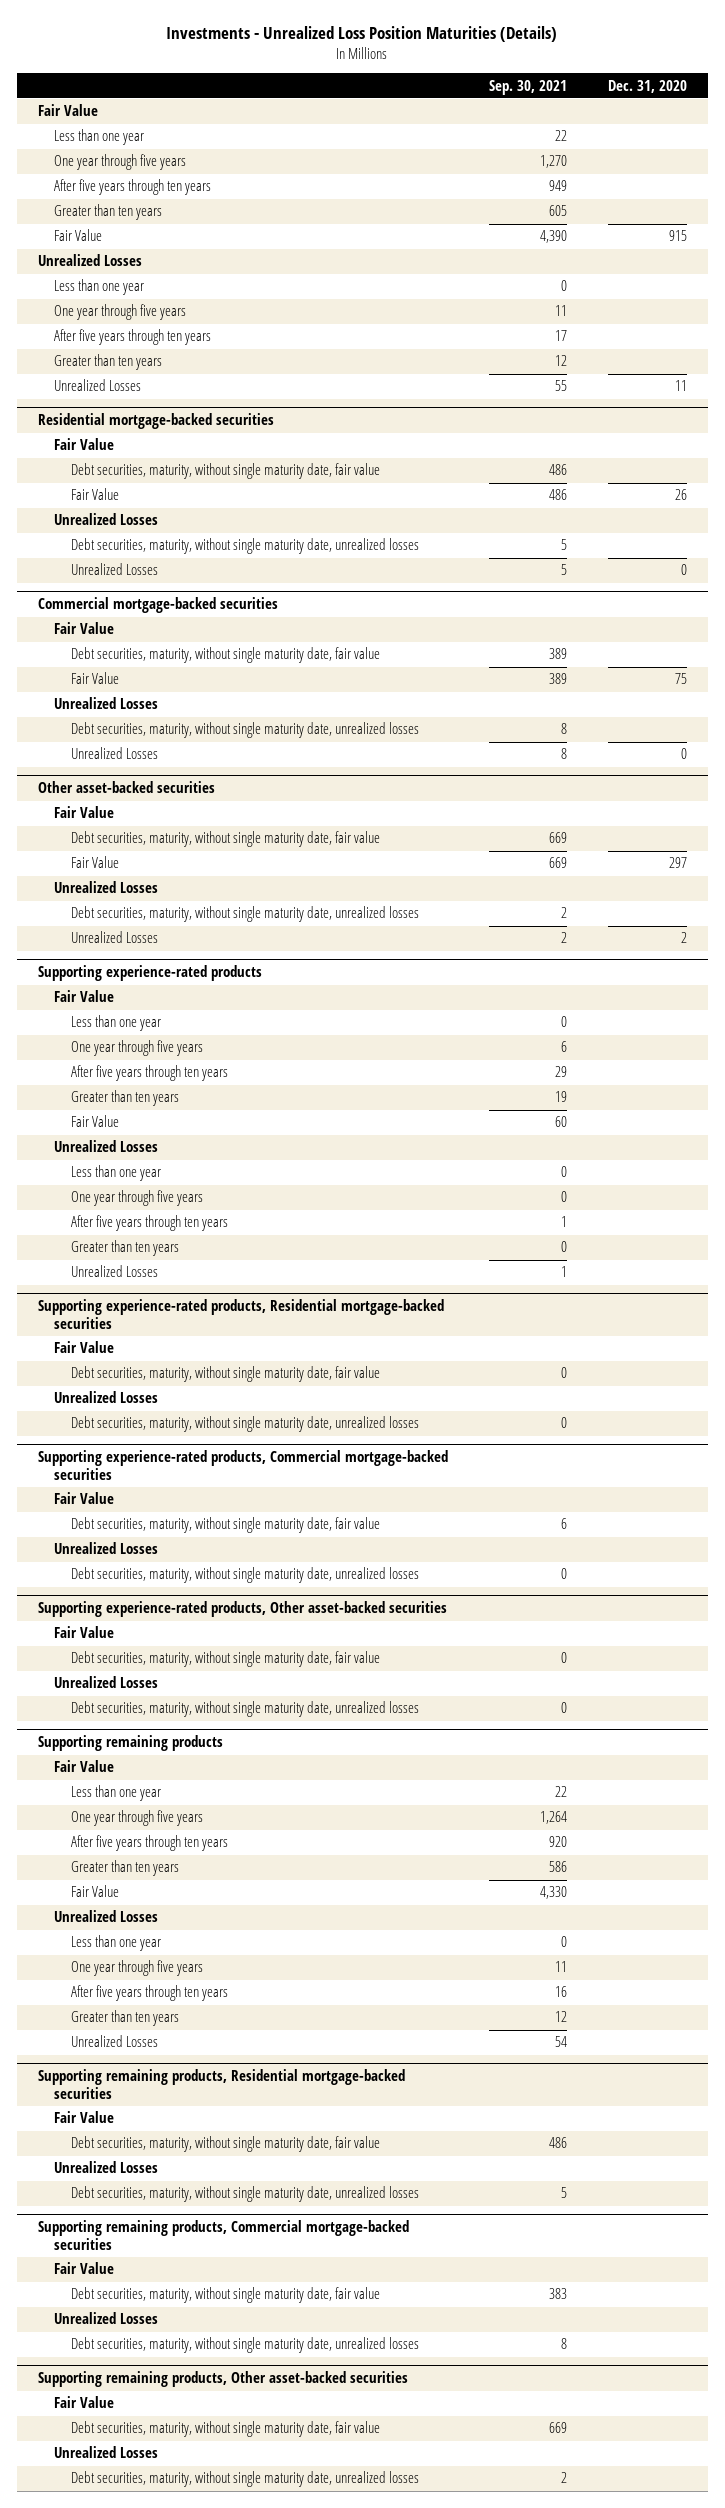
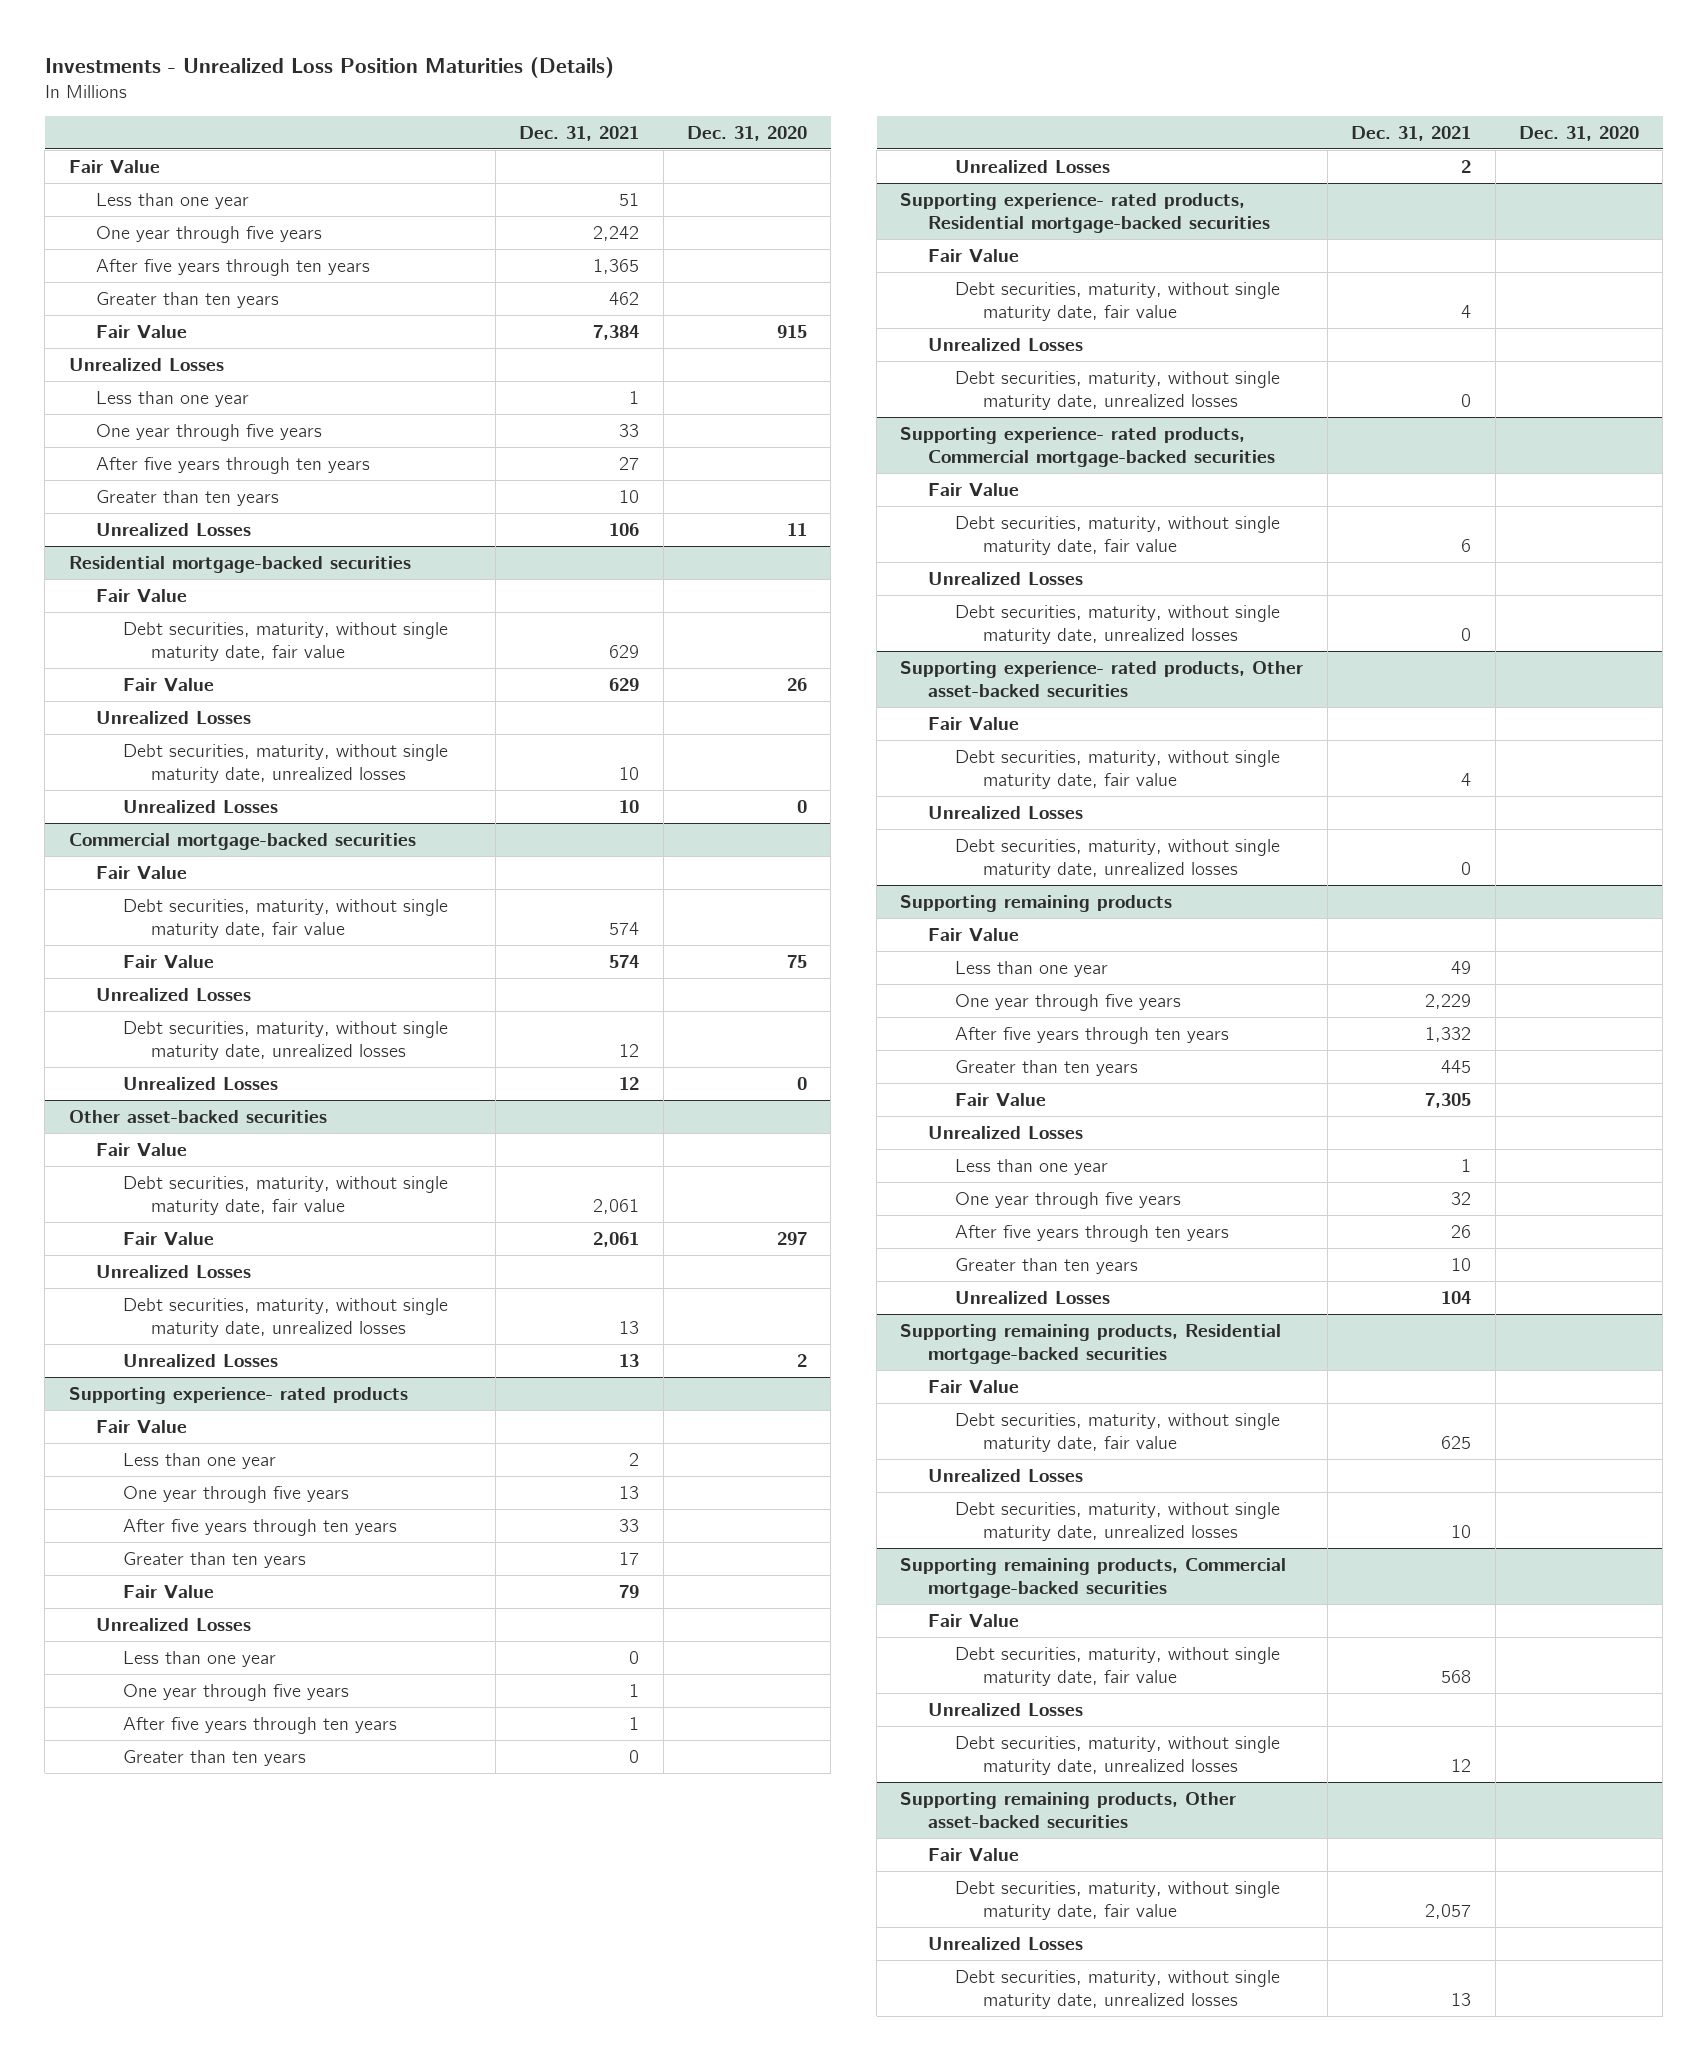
- | Sep. 30, 2021 | Dec. 31, 2020
+ | Dec. 31, 2021 | Dec. 31, 2020
- Supporting experience-rated products
+ Supporting experience- rated products
- Supporting experience-rated products, Residential mortgage-backed securities
+ Supporting experience- rated products, Residential mortgage-backed securities
- Supporting experience-rated products, Commercial mortgage-backed securities
+ Supporting experience- rated products, Commercial mortgage-backed securities
- Supporting experience-rated products, Other asset-backed securities
+ Supporting experience- rated products, Other asset-backed securities

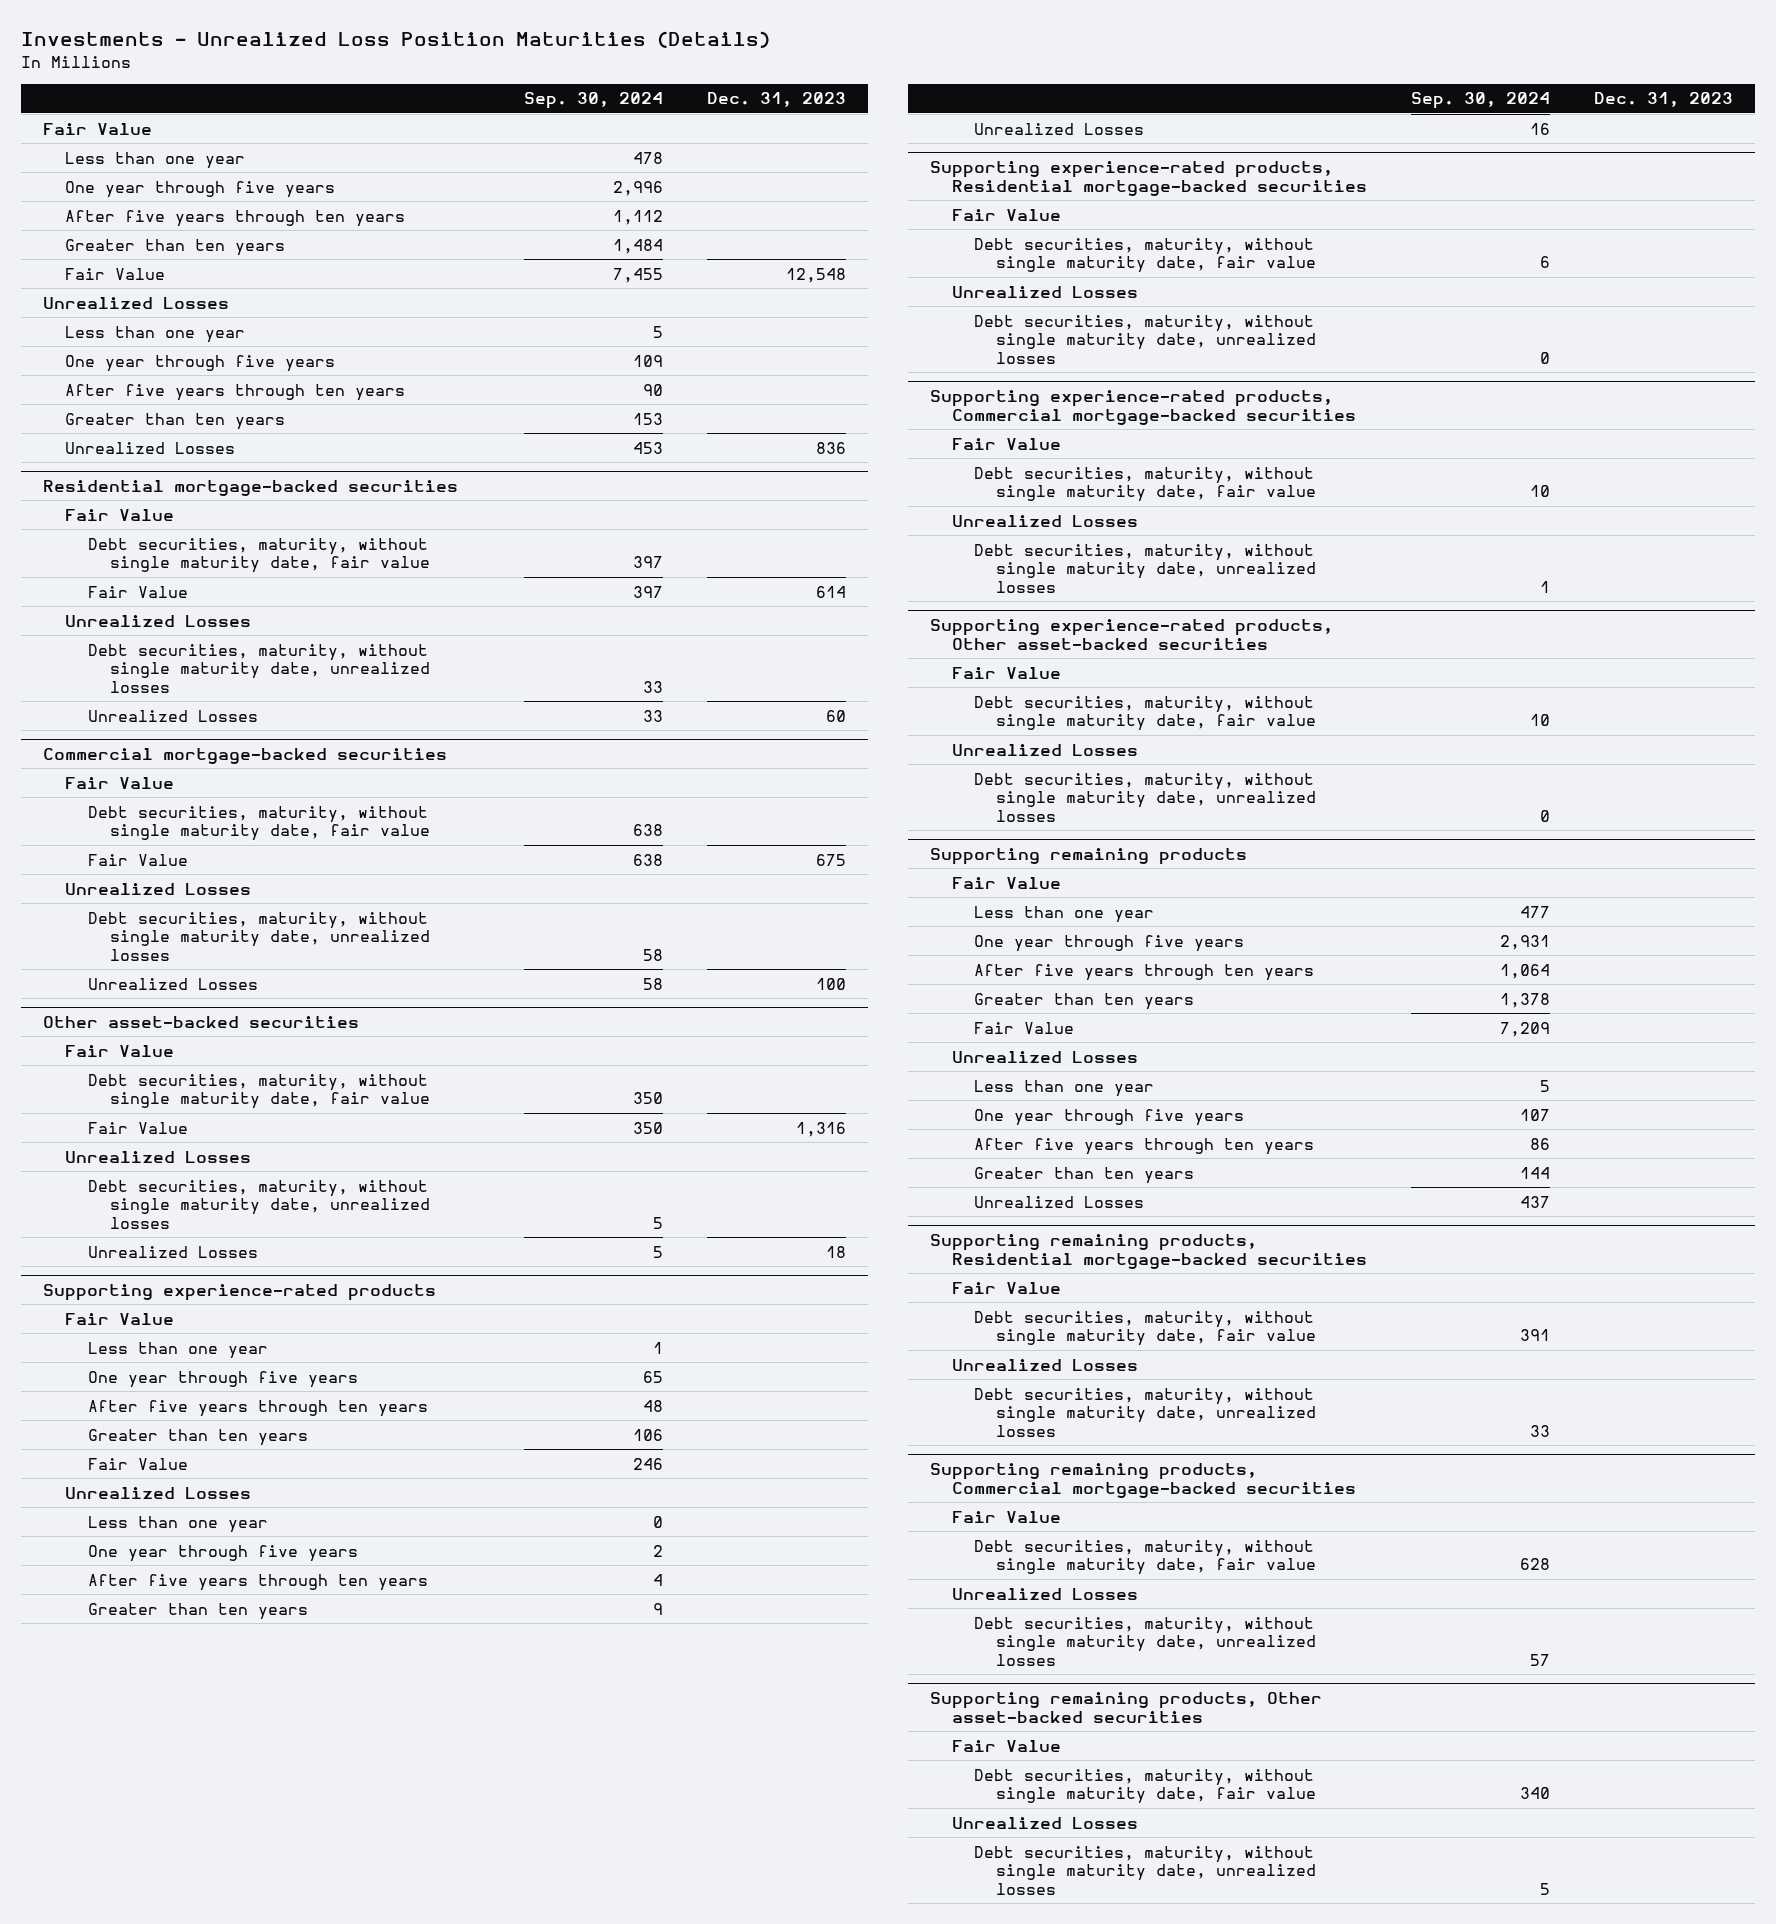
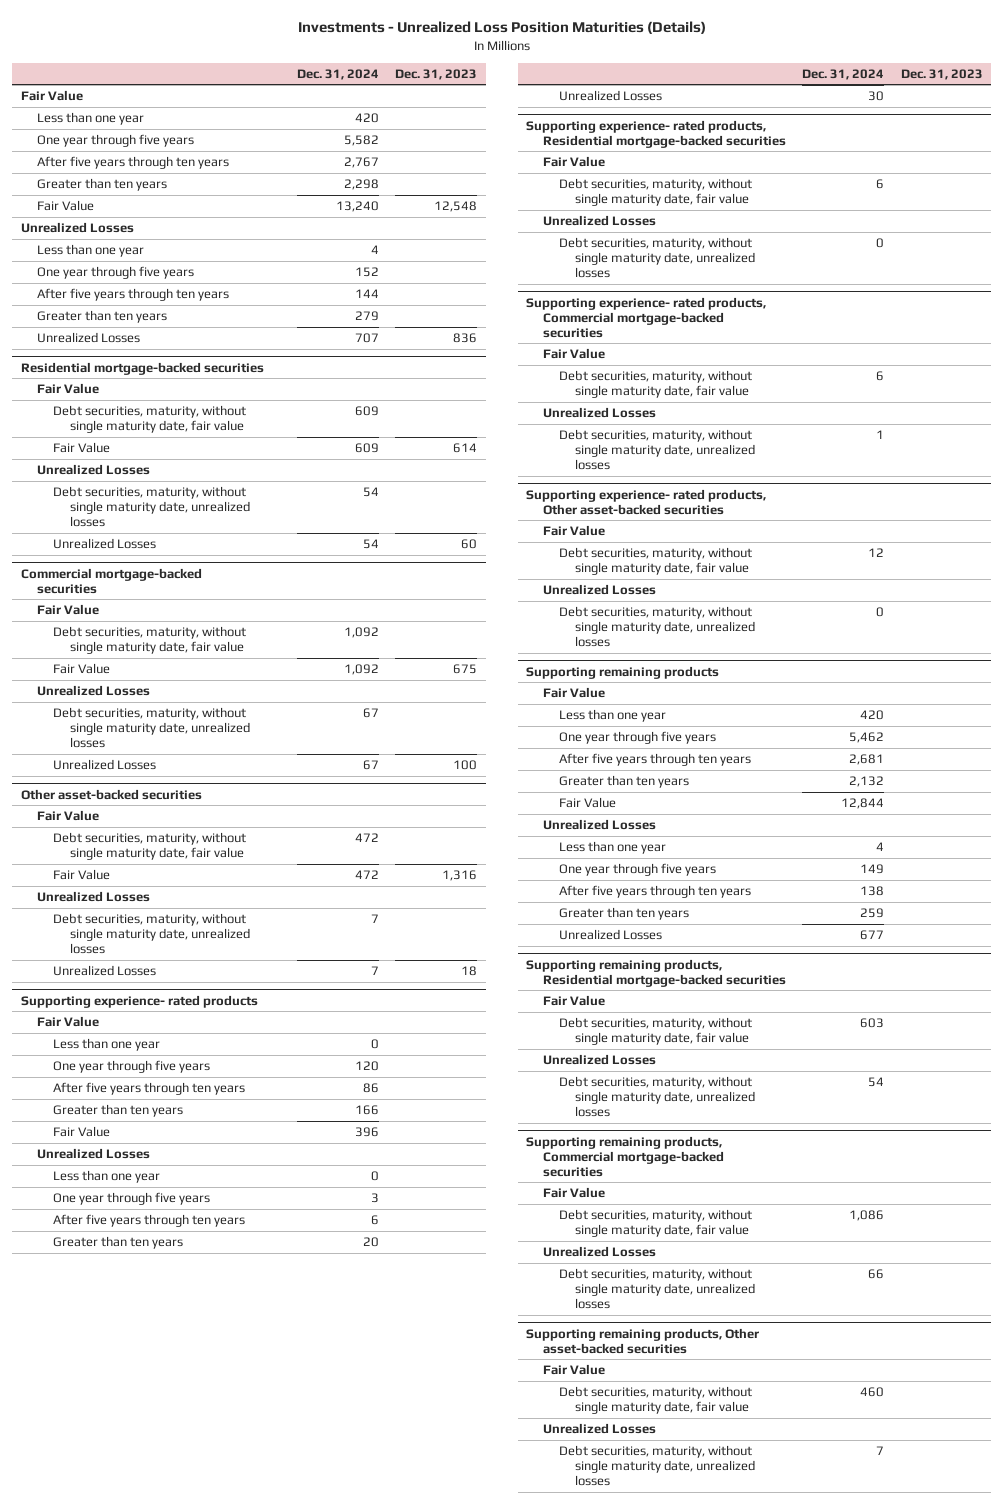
- | Sep. 30, 2024 | Dec. 31, 2023
+ | Dec. 31, 2024 | Dec. 31, 2023
- Supporting experience-rated products
+ Supporting experience- rated products
- Supporting experience-rated products, Residential mortgage-backed securities
+ Supporting experience- rated products, Residential mortgage-backed securities
- Supporting experience-rated products, Commercial mortgage-backed securities
+ Supporting experience- rated products, Commercial mortgage-backed securities
- Supporting experience-rated products, Other asset-backed securities
+ Supporting experience- rated products, Other asset-backed securities

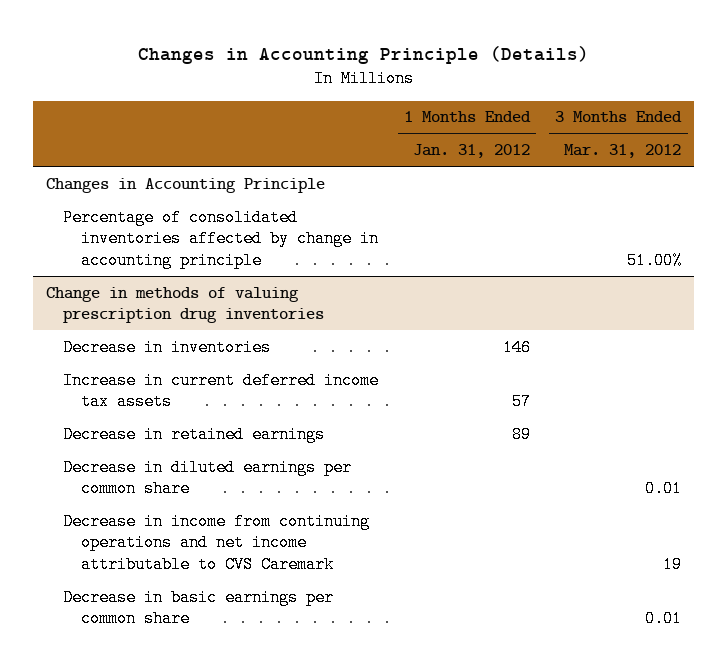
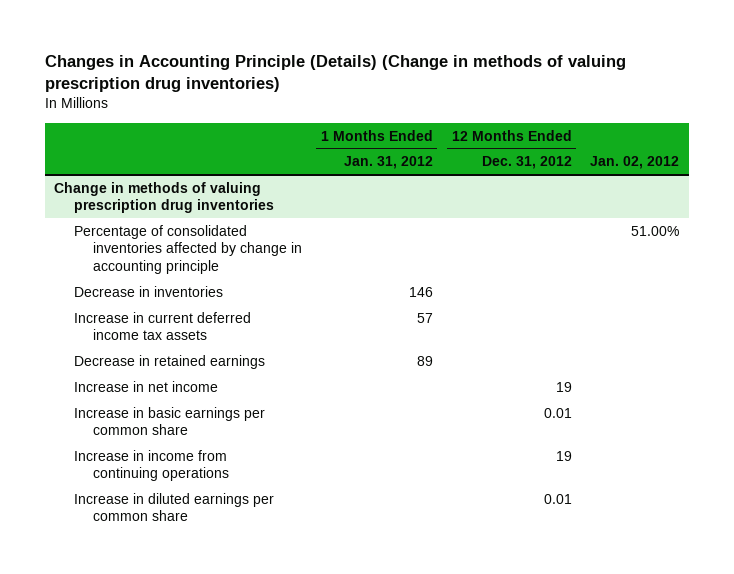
- Changes in Accounting Principle (Details)
+ Changes in Accounting Principle (Details) (Change in methods of valuing prescription drug inventories)
- | 1 Months Ended Jan. 31, 2012 | 3 Months Ended Mar. 31, 2012
+ | 1 Months Ended Jan. 31, 2012 | 12 Months Ended Dec. 31, 2012 | Jan. 02, 2012
- Changes in Accounting Principle
- Percentage of consolidated inventories affected by change in accounting principle | | 51.00%
@ Change in methods of valuing prescription drug inventories
+ Percentage of consolidated inventories affected by change in accounting principle | | | 51.00%
- Decrease in diluted earnings per common share | | 0.01
- Decrease in income from continuing operations and net income attributable to CVS Caremark | | 19
- Decrease in basic earnings per common share | | 0.01
+ Increase in net income | | 19 |
+ Increase in basic earnings per common share | | 0.01 |
+ Increase in income from continuing operations | | 19 |
+ Increase in diluted earnings per common share | | 0.01 |

